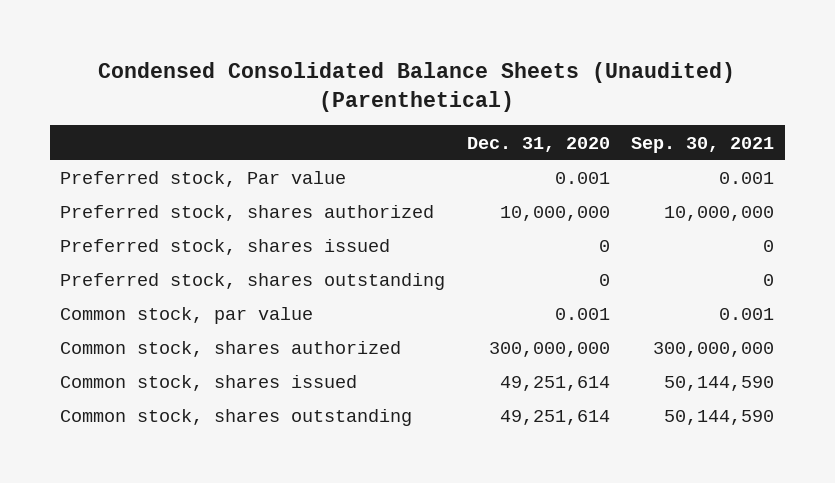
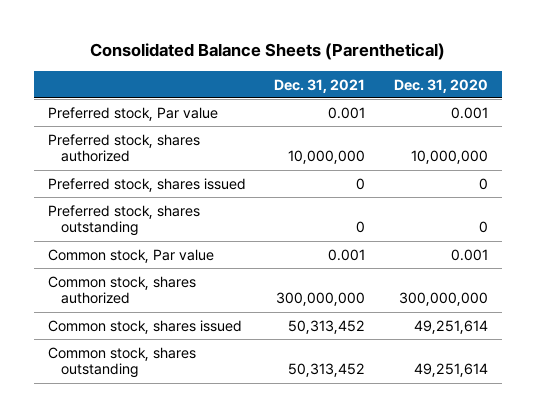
- Condensed Consolidated Balance Sheets (Unaudited) (Parenthetical)
+ Consolidated Balance Sheets (Parenthetical)
- | Dec. 31, 2020 | Sep. 30, 2021
+ | Dec. 31, 2021 | Dec. 31, 2020
- Common stock, par value | 0.001 | 0.001
+ Common stock, Par value | 0.001 | 0.001

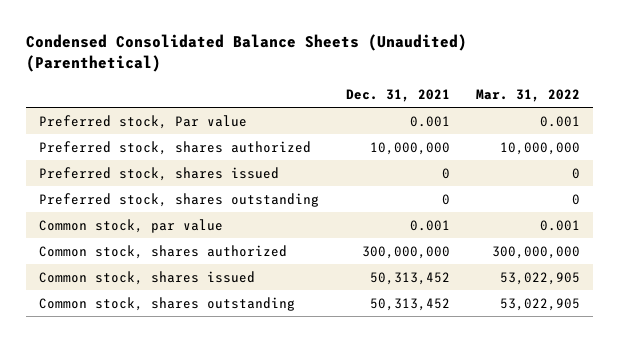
- Consolidated Balance Sheets (Parenthetical)
+ Condensed Consolidated Balance Sheets (Unaudited) (Parenthetical)
- | Dec. 31, 2021 | Dec. 31, 2020
+ | Dec. 31, 2021 | Mar. 31, 2022
- Common stock, Par value | 0.001 | 0.001
+ Common stock, par value | 0.001 | 0.001

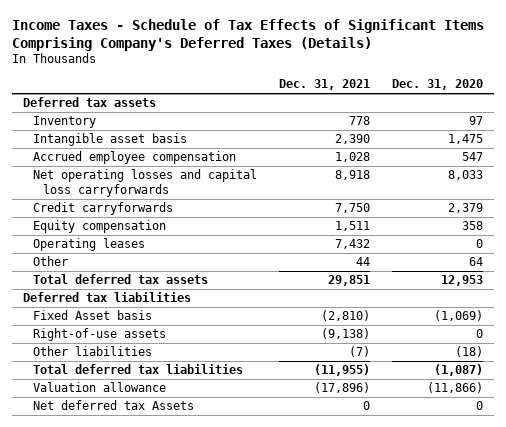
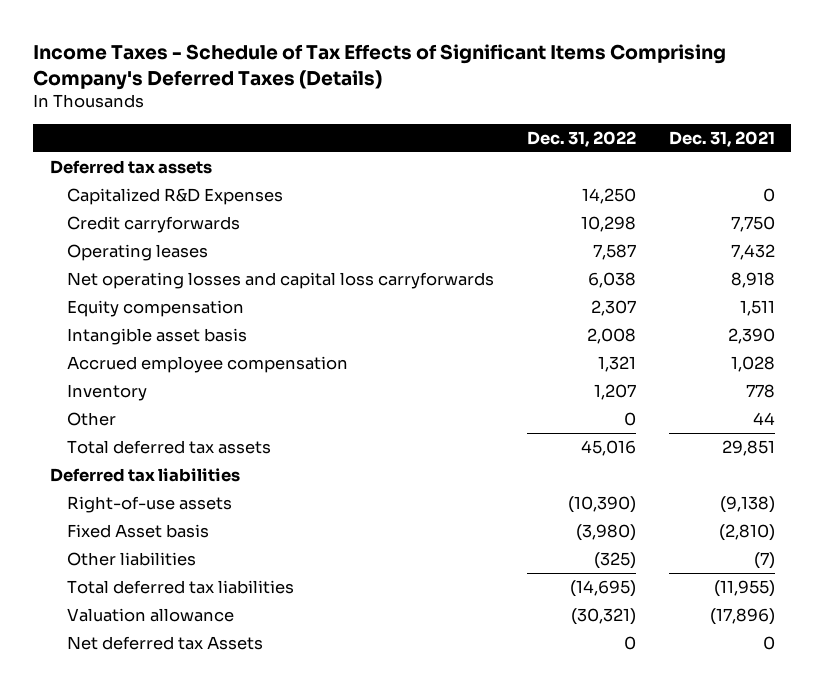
- | Dec. 31, 2021 | Dec. 31, 2020
+ | Dec. 31, 2022 | Dec. 31, 2021
+ Capitalized R&D Expenses | 14,250 | 0
moved down: Net operating losses and capital loss carryforwards | 6,038 | 8,918
moved down: Equity compensation | 2,307 | 1,511
moved down: Intangible asset basis | 2,008 | 2,390
moved down: Accrued employee compensation | 1,321 | 1,028
moved down: Inventory | 1,207 | 778
moved down: Fixed Asset basis | (3,980) | (2,810)

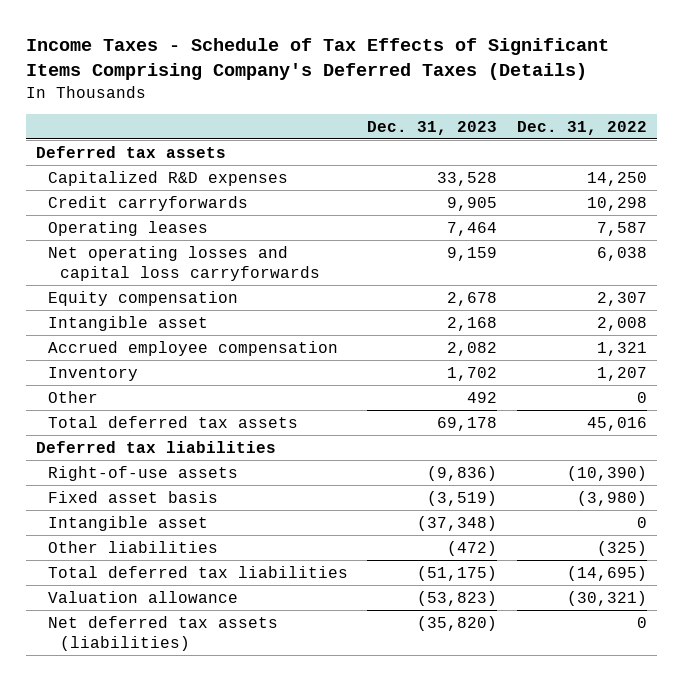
- | Dec. 31, 2022 | Dec. 31, 2021
+ | Dec. 31, 2023 | Dec. 31, 2022
- Capitalized R&D Expenses | 14,250 | 0
+ Capitalized R&D expenses | 33,528 | 14,250
- Intangible asset basis | 2,008 | 2,390
+ Intangible asset | 2,168 | 2,008
- Fixed Asset basis | (3,980) | (2,810)
+ Fixed asset basis | (3,519) | (3,980)
+ Intangible asset | (37,348) | 0
- Net deferred tax Assets | 0 | 0
+ Net deferred tax assets (liabilities) | (35,820) | 0

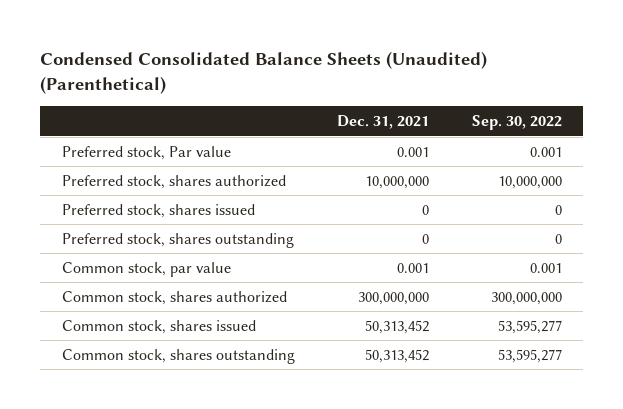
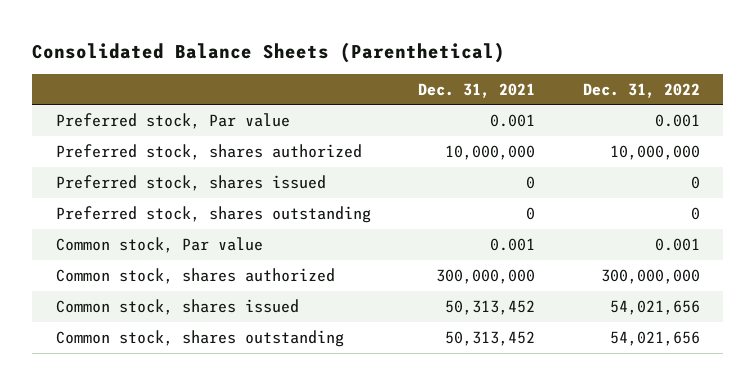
- Condensed Consolidated Balance Sheets (Unaudited) (Parenthetical)
+ Consolidated Balance Sheets (Parenthetical)
- | Dec. 31, 2021 | Sep. 30, 2022
+ | Dec. 31, 2021 | Dec. 31, 2022
- Common stock, par value | 0.001 | 0.001
+ Common stock, Par value | 0.001 | 0.001

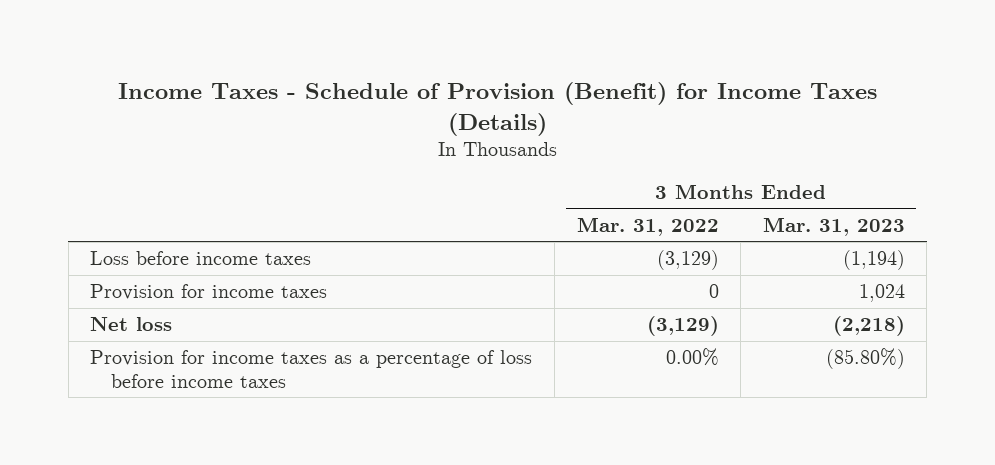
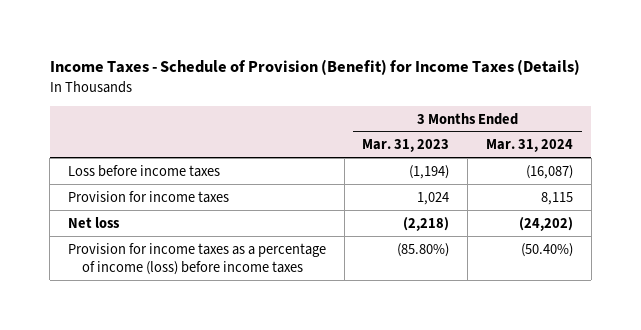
- | 3 Months Ended Mar. 31, 2022 | 3 Months Ended Mar. 31, 2023
+ | 3 Months Ended Mar. 31, 2023 | 3 Months Ended Mar. 31, 2024
- Provision for income taxes as a percentage of loss before income taxes | 0.00% | (85.80%)
+ Provision for income taxes as a percentage of income (loss) before income taxes | (85.80%) | (50.40%)

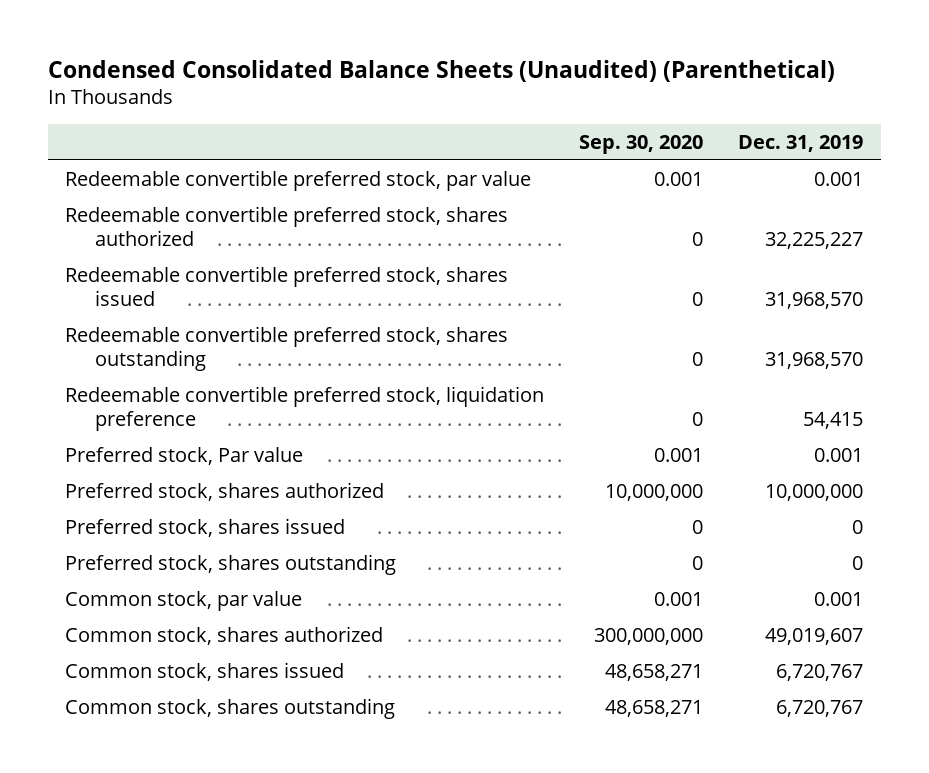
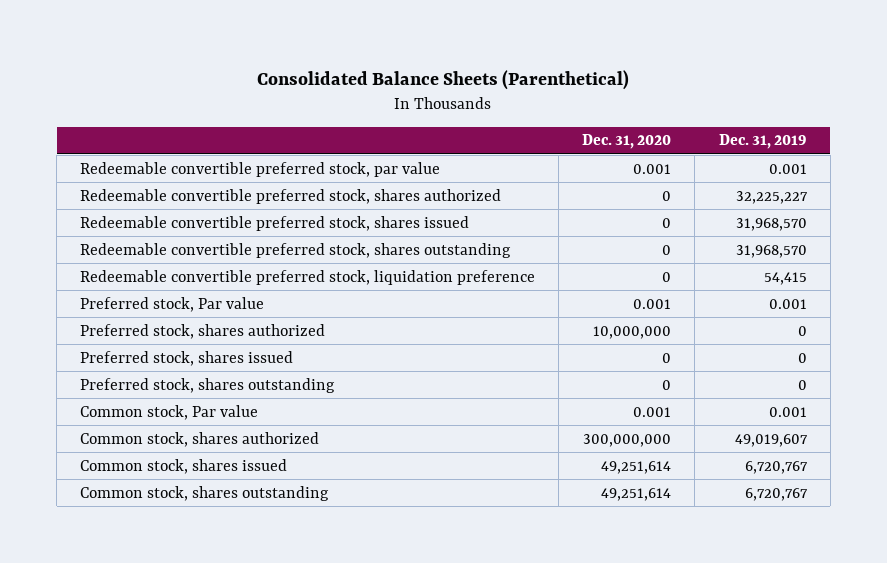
- Condensed Consolidated Balance Sheets (Unaudited) (Parenthetical)
+ Consolidated Balance Sheets (Parenthetical)
- | Sep. 30, 2020 | Dec. 31, 2019
+ | Dec. 31, 2020 | Dec. 31, 2019
- Preferred stock, shares authorized | 10,000,000 | 10,000,000
+ Preferred stock, shares authorized | 10,000,000 | 0
- Common stock, par value | 0.001 | 0.001
+ Common stock, Par value | 0.001 | 0.001

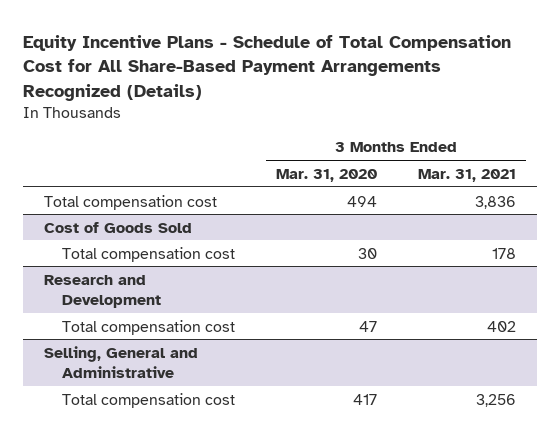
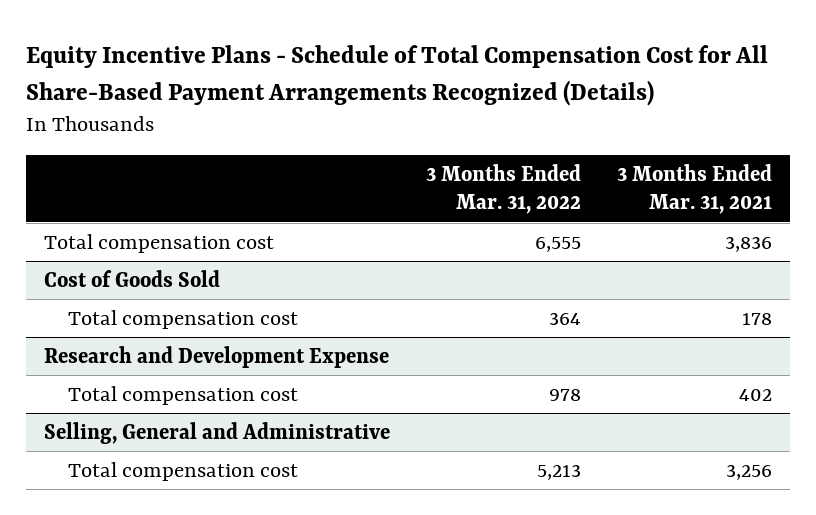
- | 3 Months Ended Mar. 31, 2020 | 3 Months Ended Mar. 31, 2021
+ | 3 Months Ended Mar. 31, 2022 | 3 Months Ended Mar. 31, 2021
- Research and Development
+ Research and Development Expense

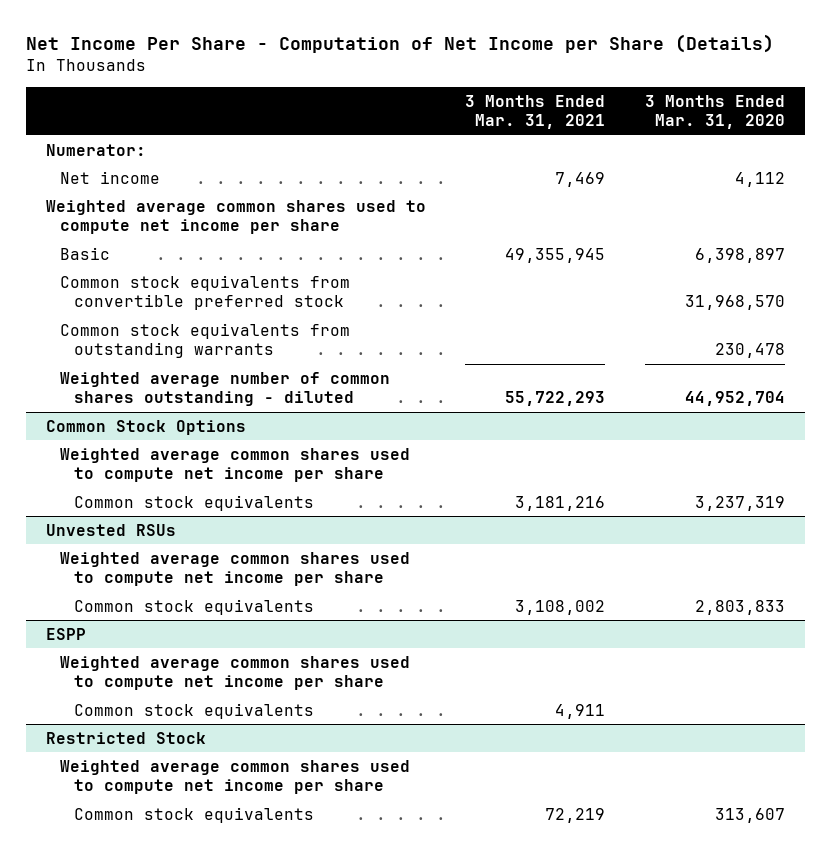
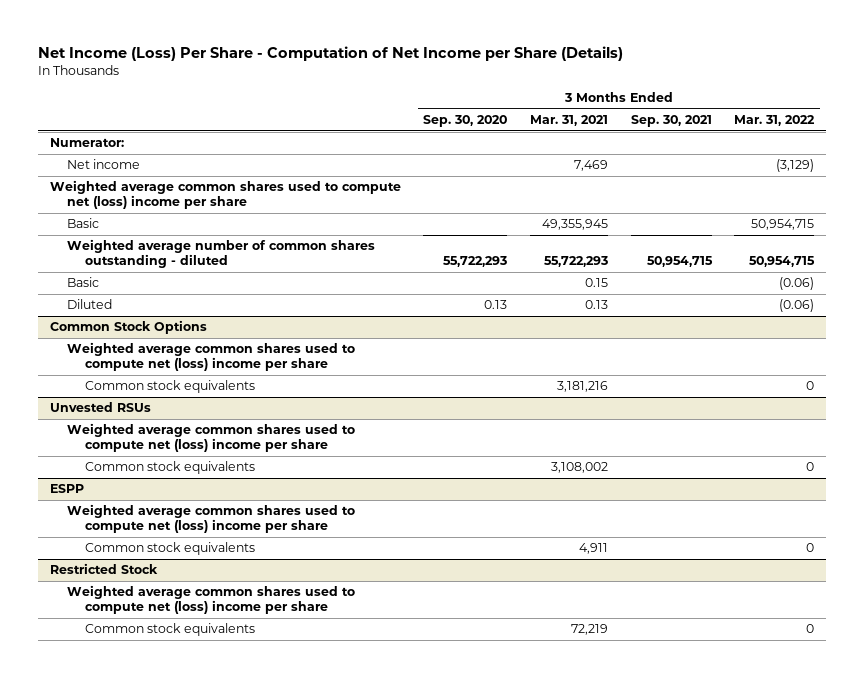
- Net Income Per Share - Computation of Net Income per Share (Details)
+ Net Income (Loss) Per Share - Computation of Net Income per Share (Details)
- | 3 Months Ended Mar. 31, 2021 | 3 Months Ended Mar. 31, 2020
+ | 3 Months Ended Sep. 30, 2020 | 3 Months Ended Mar. 31, 2021 | 3 Months Ended Sep. 30, 2021 | 3 Months Ended Mar. 31, 2022
- Weighted average common shares used to compute net income per share
+ Weighted average common shares used to compute net (loss) income per share
- Common stock equivalents from convertible preferred stock | | 31,968,570
- Common stock equivalents from outstanding warrants | | 230,478
+ Basic | | 0.15 | | (0.06)
+ Diluted | 0.13 | 0.13 | | (0.06)
@ Common Stock Options
- Weighted average common shares used to compute net income per share
+ Weighted average common shares used to compute net (loss) income per share
@ Unvested RSUs
- Weighted average common shares used to compute net income per share
+ Weighted average common shares used to compute net (loss) income per share
@ ESPP
- Weighted average common shares used to compute net income per share
+ Weighted average common shares used to compute net (loss) income per share
@ Restricted Stock
- Weighted average common shares used to compute net income per share
+ Weighted average common shares used to compute net (loss) income per share

